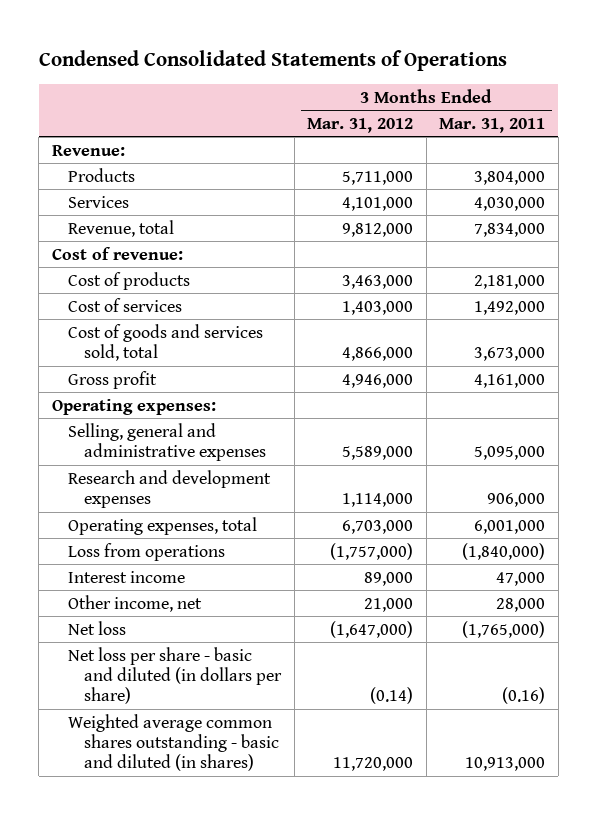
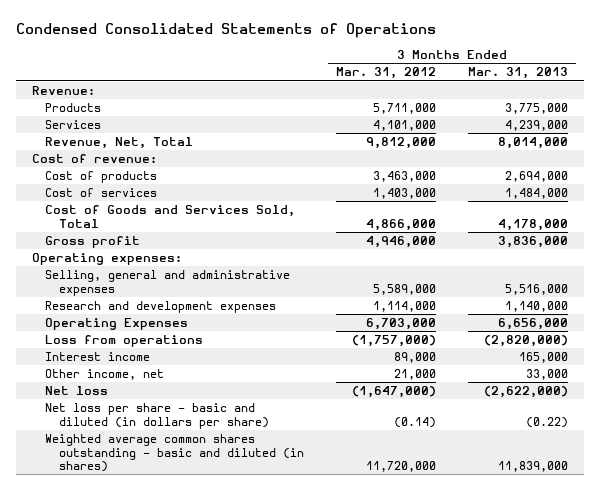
- | 3 Months Ended Mar. 31, 2012 | 3 Months Ended Mar. 31, 2011
+ | 3 Months Ended Mar. 31, 2012 | 3 Months Ended Mar. 31, 2013
- Revenue, total | 9,812,000 | 7,834,000
+ Revenue, Net, Total | 9,812,000 | 8,014,000
- Cost of goods and services sold, total | 4,866,000 | 3,673,000
+ Cost of Goods and Services Sold, Total | 4,866,000 | 4,178,000
- Operating expenses, total | 6,703,000 | 6,001,000
+ Operating Expenses | 6,703,000 | 6,656,000

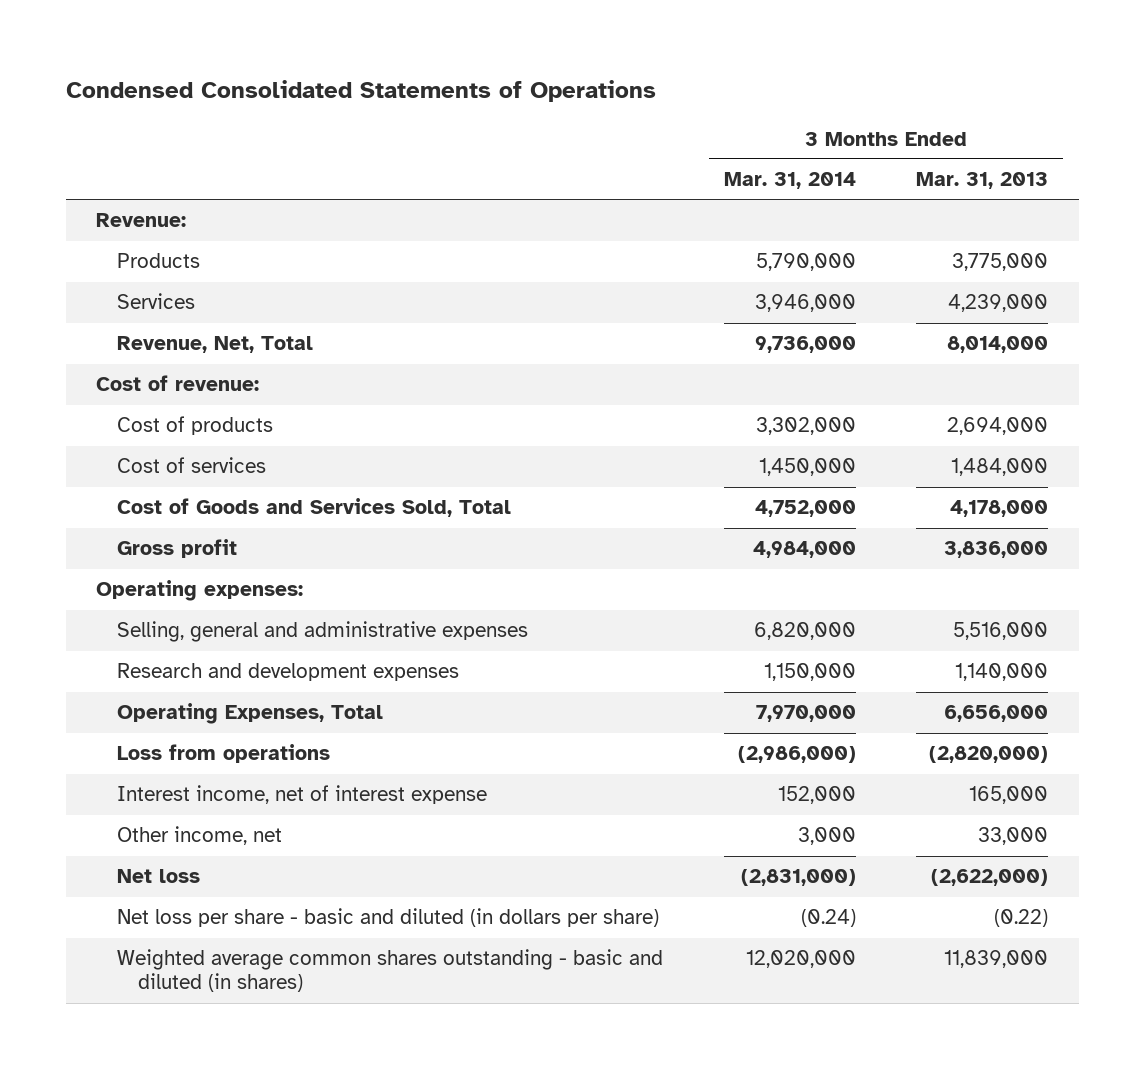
- | 3 Months Ended Mar. 31, 2012 | 3 Months Ended Mar. 31, 2013
+ | 3 Months Ended Mar. 31, 2014 | 3 Months Ended Mar. 31, 2013
- Operating Expenses | 6,703,000 | 6,656,000
+ Operating Expenses, Total | 7,970,000 | 6,656,000
- Interest income | 89,000 | 165,000
+ Interest income, net of interest expense | 152,000 | 165,000

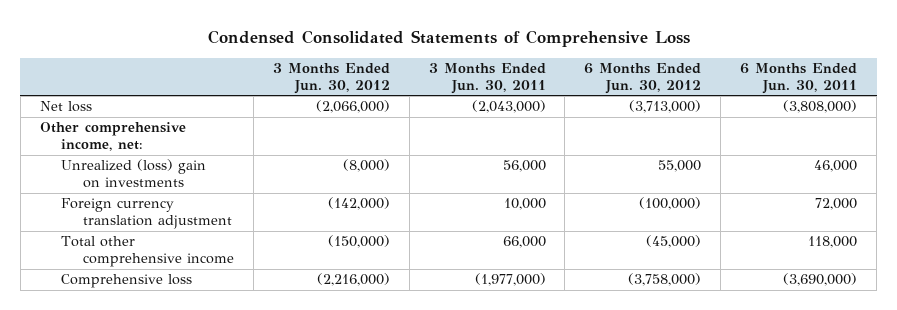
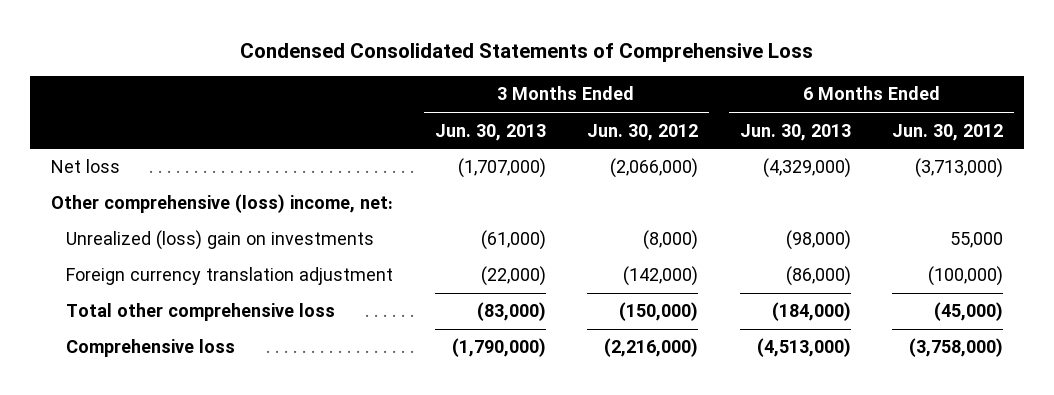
- | 3 Months Ended Jun. 30, 2012 | 3 Months Ended Jun. 30, 2011 | 6 Months Ended Jun. 30, 2012 | 6 Months Ended Jun. 30, 2011
+ | 3 Months Ended Jun. 30, 2013 | 3 Months Ended Jun. 30, 2012 | 6 Months Ended Jun. 30, 2013 | 6 Months Ended Jun. 30, 2012
- Other comprehensive income, net:
+ Other comprehensive (loss) income, net:
- Total other comprehensive income | (150,000) | 66,000 | (45,000) | 118,000
+ Total other comprehensive loss | (83,000) | (150,000) | (184,000) | (45,000)

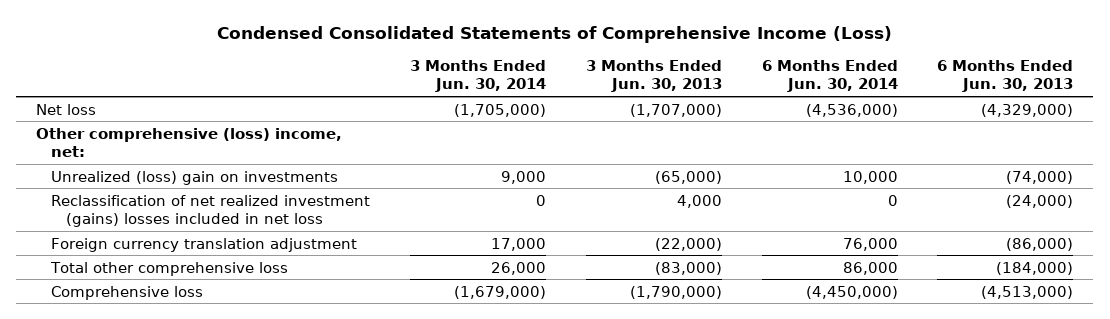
- Condensed Consolidated Statements of Comprehensive Loss
+ Condensed Consolidated Statements of Comprehensive Income (Loss)
- | 3 Months Ended Jun. 30, 2013 | 3 Months Ended Jun. 30, 2012 | 6 Months Ended Jun. 30, 2013 | 6 Months Ended Jun. 30, 2012
+ | 3 Months Ended Jun. 30, 2014 | 3 Months Ended Jun. 30, 2013 | 6 Months Ended Jun. 30, 2014 | 6 Months Ended Jun. 30, 2013
- Unrealized (loss) gain on investments | (61,000) | (8,000) | (98,000) | 55,000
+ Unrealized (loss) gain on investments | 9,000 | (65,000) | 10,000 | (74,000)
+ Reclassification of net realized investment (gains) losses included in net loss | 0 | 4,000 | 0 | (24,000)

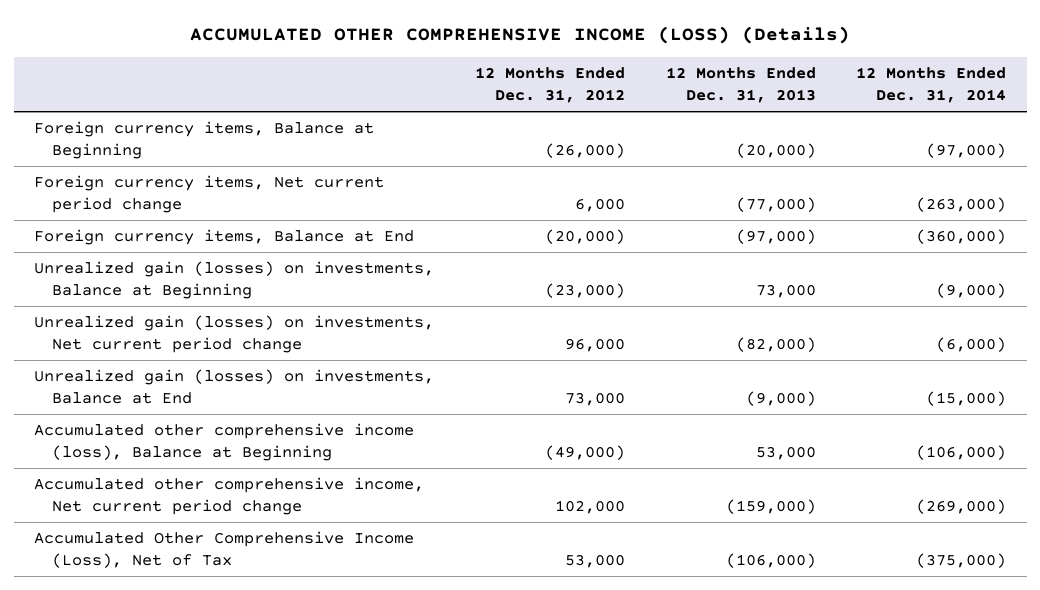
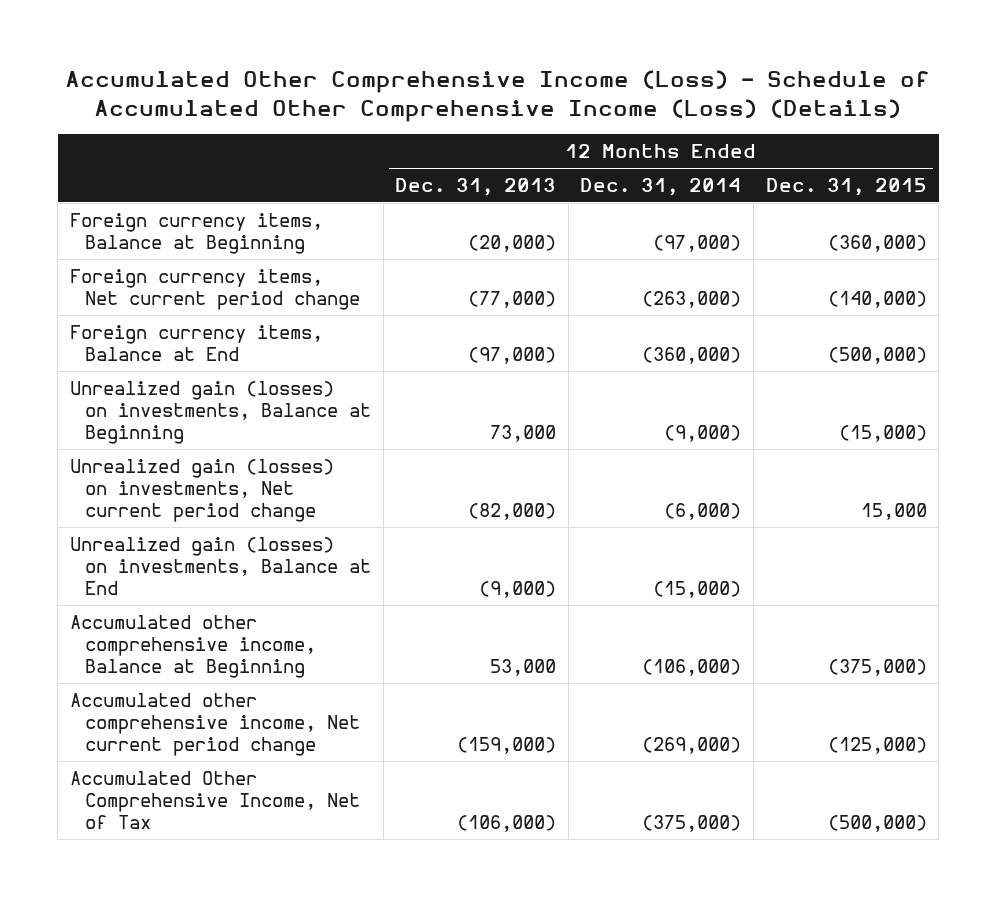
- ACCUMULATED OTHER COMPREHENSIVE INCOME (LOSS) (Details)
+ Accumulated Other Comprehensive Income (Loss) - Schedule of Accumulated Other Comprehensive Income (Loss) (Details)
- | 12 Months Ended Dec. 31, 2012 | 12 Months Ended Dec. 31, 2013 | 12 Months Ended Dec. 31, 2014
+ | 12 Months Ended Dec. 31, 2013 | 12 Months Ended Dec. 31, 2014 | 12 Months Ended Dec. 31, 2015
- Accumulated other comprehensive income (loss), Balance at Beginning | (49,000) | 53,000 | (106,000)
+ Accumulated other comprehensive income, Balance at Beginning | 53,000 | (106,000) | (375,000)
- Accumulated Other Comprehensive Income (Loss), Net of Tax | 53,000 | (106,000) | (375,000)
+ Accumulated Other Comprehensive Income, Net of Tax | (106,000) | (375,000) | (500,000)

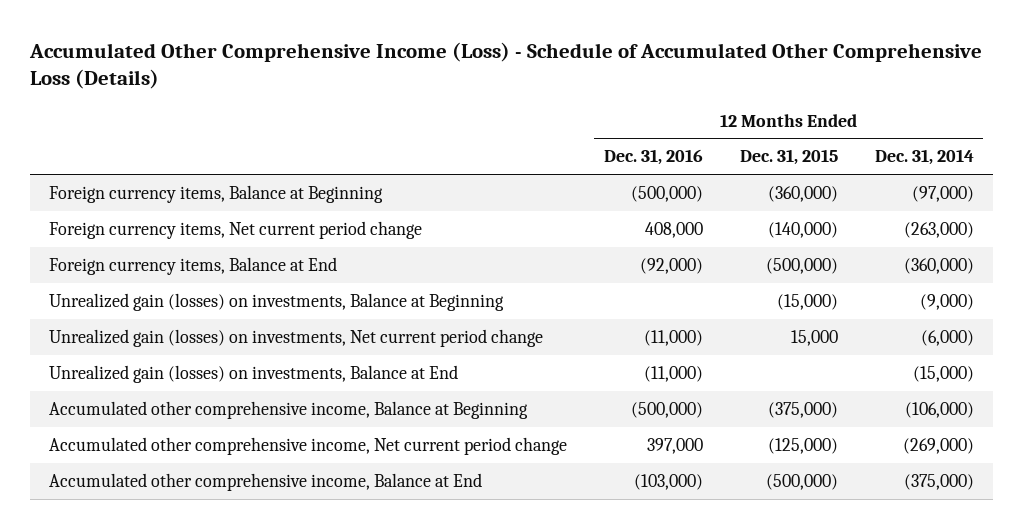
- Accumulated Other Comprehensive Income (Loss) - Schedule of Accumulated Other Comprehensive Income (Loss) (Details)
+ Accumulated Other Comprehensive Income (Loss) - Schedule of Accumulated Other Comprehensive Loss (Details)
- | 12 Months Ended Dec. 31, 2013 | 12 Months Ended Dec. 31, 2014 | 12 Months Ended Dec. 31, 2015
+ | 12 Months Ended Dec. 31, 2016 | 12 Months Ended Dec. 31, 2015 | 12 Months Ended Dec. 31, 2014
- Accumulated Other Comprehensive Income, Net of Tax | (106,000) | (375,000) | (500,000)
+ Accumulated other comprehensive income, Balance at End | (103,000) | (500,000) | (375,000)

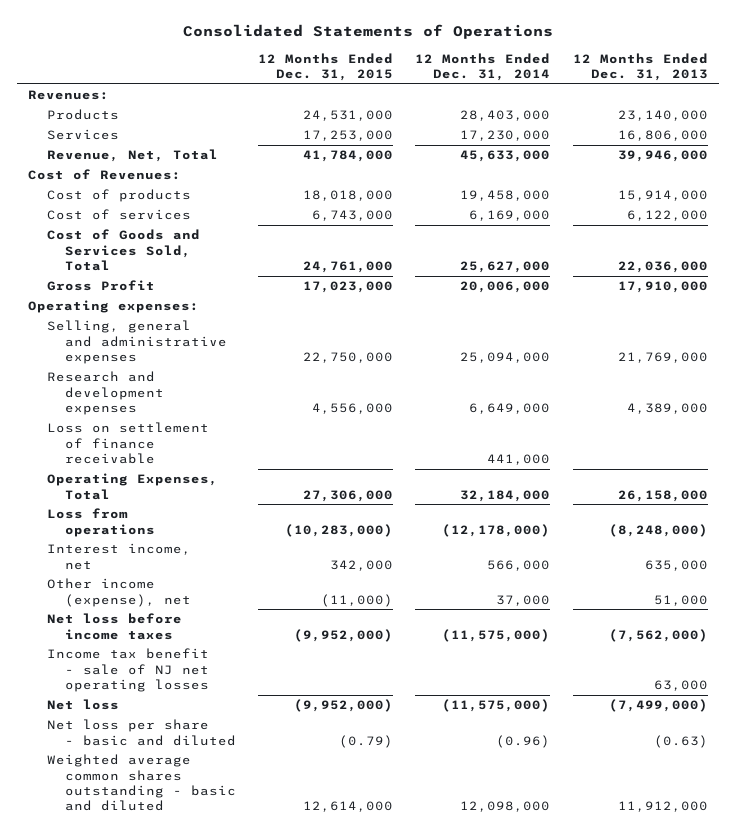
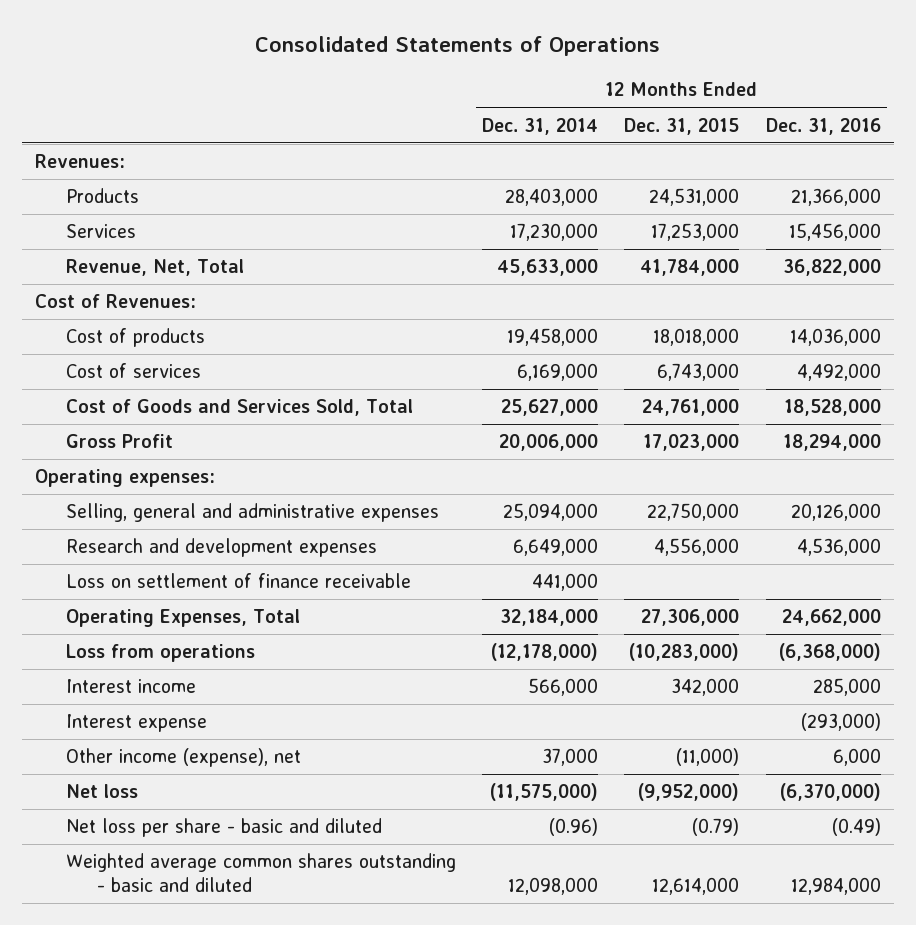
- | 12 Months Ended Dec. 31, 2015 | 12 Months Ended Dec. 31, 2014 | 12 Months Ended Dec. 31, 2013
+ | 12 Months Ended Dec. 31, 2014 | 12 Months Ended Dec. 31, 2015 | 12 Months Ended Dec. 31, 2016
- Interest income, net | 342,000 | 566,000 | 635,000
+ Interest income | 566,000 | 342,000 | 285,000
+ Interest expense | | | (293,000)
- Net loss before income taxes | (9,952,000) | (11,575,000) | (7,562,000)
- Income tax benefit - sale of NJ net operating losses | | | 63,000

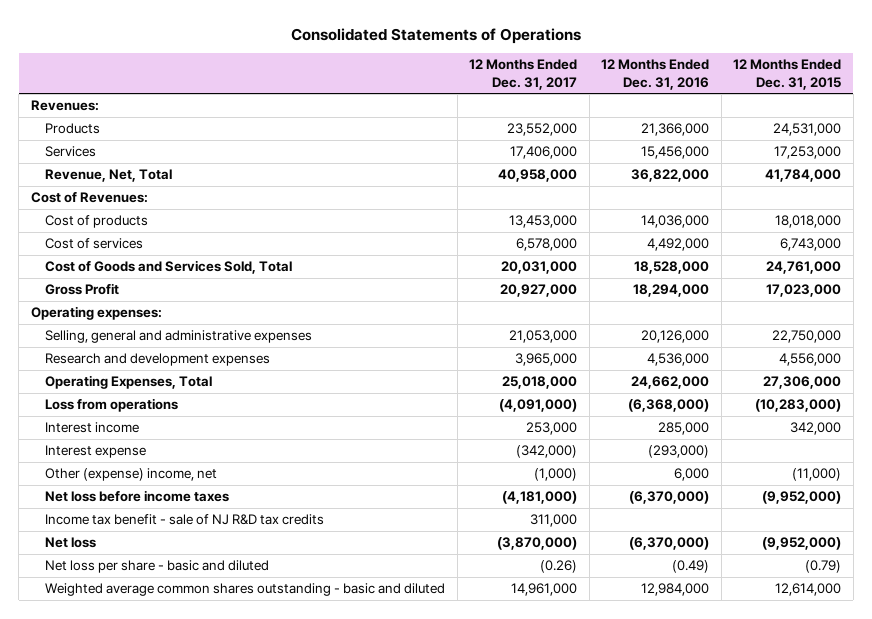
- | 12 Months Ended Dec. 31, 2014 | 12 Months Ended Dec. 31, 2015 | 12 Months Ended Dec. 31, 2016
+ | 12 Months Ended Dec. 31, 2017 | 12 Months Ended Dec. 31, 2016 | 12 Months Ended Dec. 31, 2015
- Loss on settlement of finance receivable | 441,000 | |
- Other income (expense), net | 37,000 | (11,000) | 6,000
+ Other (expense) income, net | (1,000) | 6,000 | (11,000)
+ Net loss before income taxes | (4,181,000) | (6,370,000) | (9,952,000)
+ Income tax benefit - sale of NJ R&D tax credits | 311,000 | |

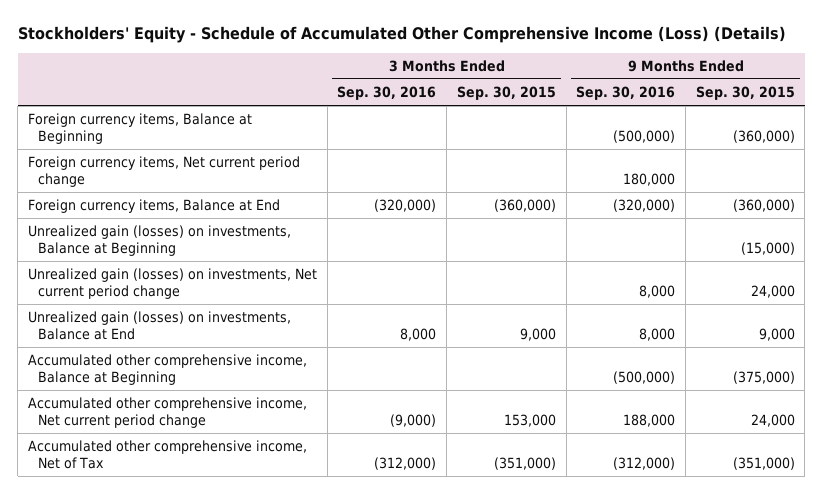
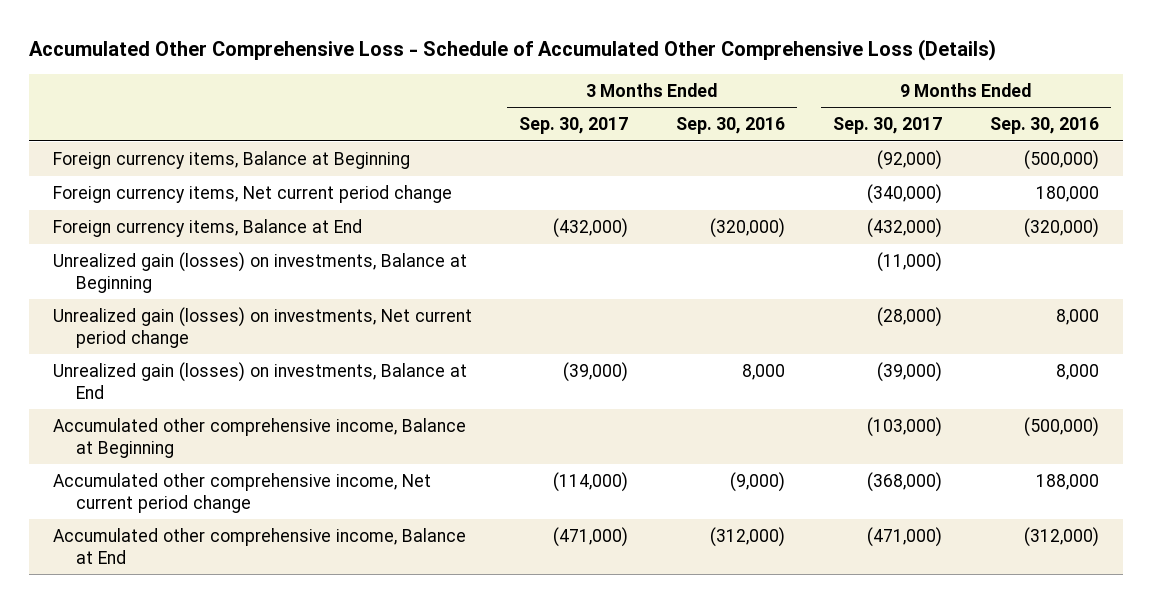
- Stockholders' Equity - Schedule of Accumulated Other Comprehensive Income (Loss) (Details)
+ Accumulated Other Comprehensive Loss - Schedule of Accumulated Other Comprehensive Loss (Details)
- | 3 Months Ended Sep. 30, 2016 | 3 Months Ended Sep. 30, 2015 | 9 Months Ended Sep. 30, 2016 | 9 Months Ended Sep. 30, 2015
+ | 3 Months Ended Sep. 30, 2017 | 3 Months Ended Sep. 30, 2016 | 9 Months Ended Sep. 30, 2017 | 9 Months Ended Sep. 30, 2016
- Accumulated other comprehensive income, Net of Tax | (312,000) | (351,000) | (312,000) | (351,000)
+ Accumulated other comprehensive income, Balance at End | (471,000) | (312,000) | (471,000) | (312,000)

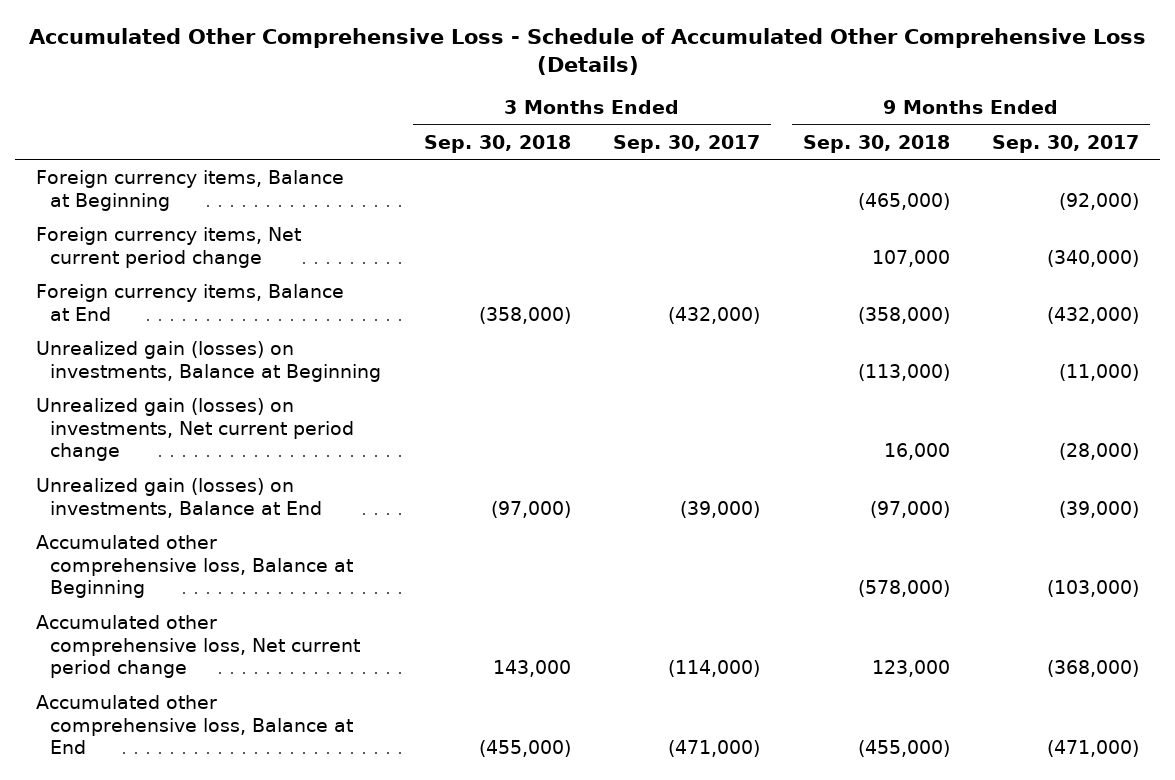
- | 3 Months Ended Sep. 30, 2017 | 3 Months Ended Sep. 30, 2016 | 9 Months Ended Sep. 30, 2017 | 9 Months Ended Sep. 30, 2016
+ | 3 Months Ended Sep. 30, 2018 | 3 Months Ended Sep. 30, 2017 | 9 Months Ended Sep. 30, 2018 | 9 Months Ended Sep. 30, 2017
- Accumulated other comprehensive income, Balance at Beginning | | | (103,000) | (500,000)
- Accumulated other comprehensive income, Net current period change | (114,000) | (9,000) | (368,000) | 188,000
- Accumulated other comprehensive income, Balance at End | (471,000) | (312,000) | (471,000) | (312,000)
+ Accumulated other comprehensive loss, Balance at Beginning | | | (578,000) | (103,000)
+ Accumulated other comprehensive loss, Net current period change | 143,000 | (114,000) | 123,000 | (368,000)
+ Accumulated other comprehensive loss, Balance at End | (455,000) | (471,000) | (455,000) | (471,000)

